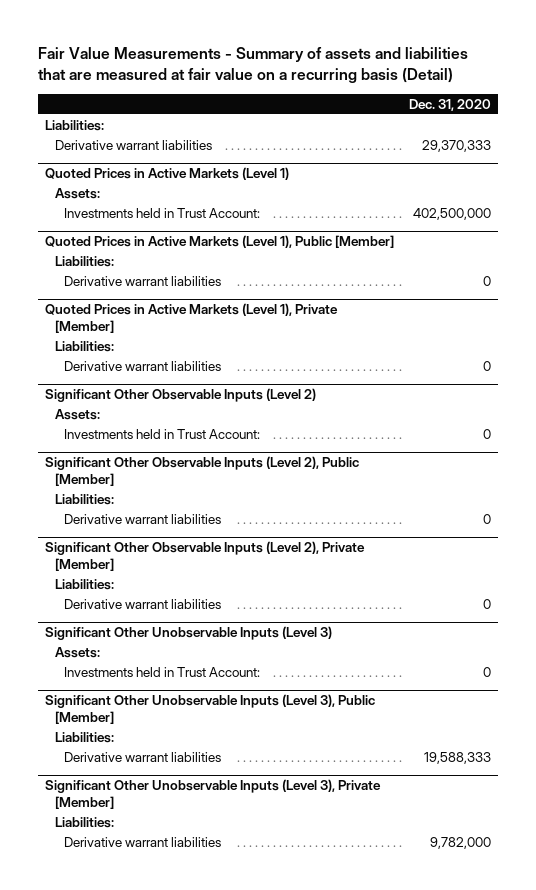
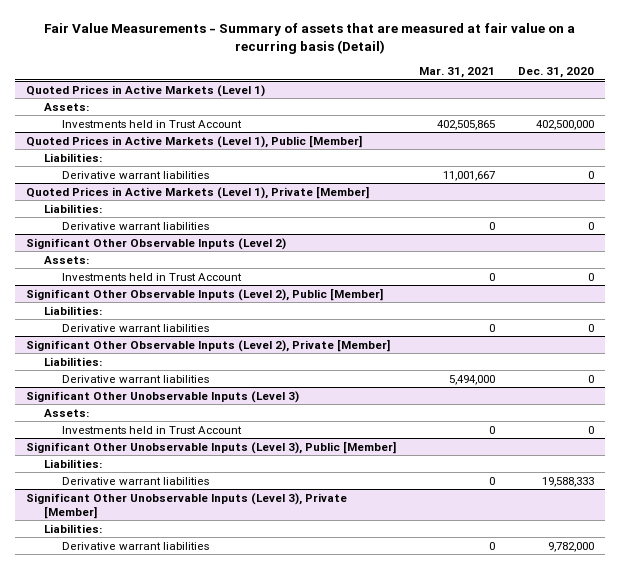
- Fair Value Measurements - Summary of assets and liabilities that are measured at fair value on a recurring basis (Detail)
+ Fair Value Measurements - Summary of assets that are measured at fair value on a recurring basis (Detail)
- | Dec. 31, 2020
+ | Mar. 31, 2021 | Dec. 31, 2020
- Liabilities:
- Derivative warrant liabilities | 29,370,333
@ Quoted Prices in Active Markets (Level 1)
- Investments held in Trust Account: | 402,500,000
+ Investments held in Trust Account | 402,505,865 | 402,500,000
@ Significant Other Observable Inputs (Level 2)
- Investments held in Trust Account: | 0
+ Investments held in Trust Account | 0 | 0
@ Significant Other Unobservable Inputs (Level 3)
- Investments held in Trust Account: | 0
+ Investments held in Trust Account | 0 | 0

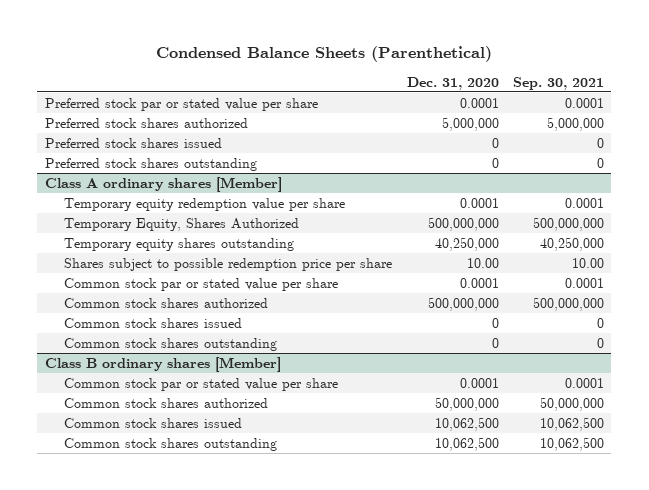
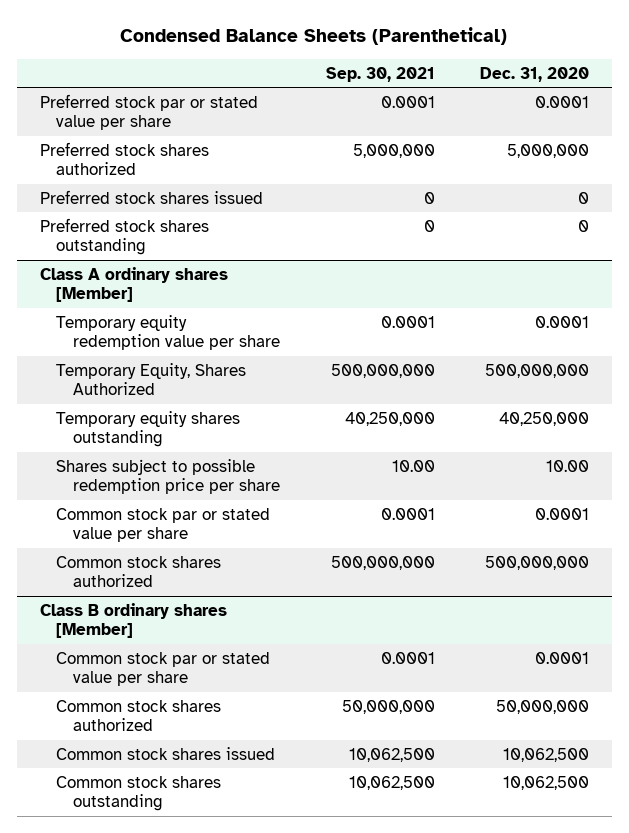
- | Dec. 31, 2020 | Sep. 30, 2021
+ | Sep. 30, 2021 | Dec. 31, 2020
@ Class A ordinary shares [Member]
- Common stock shares issued | 0 | 0
- Common stock shares outstanding | 0 | 0

